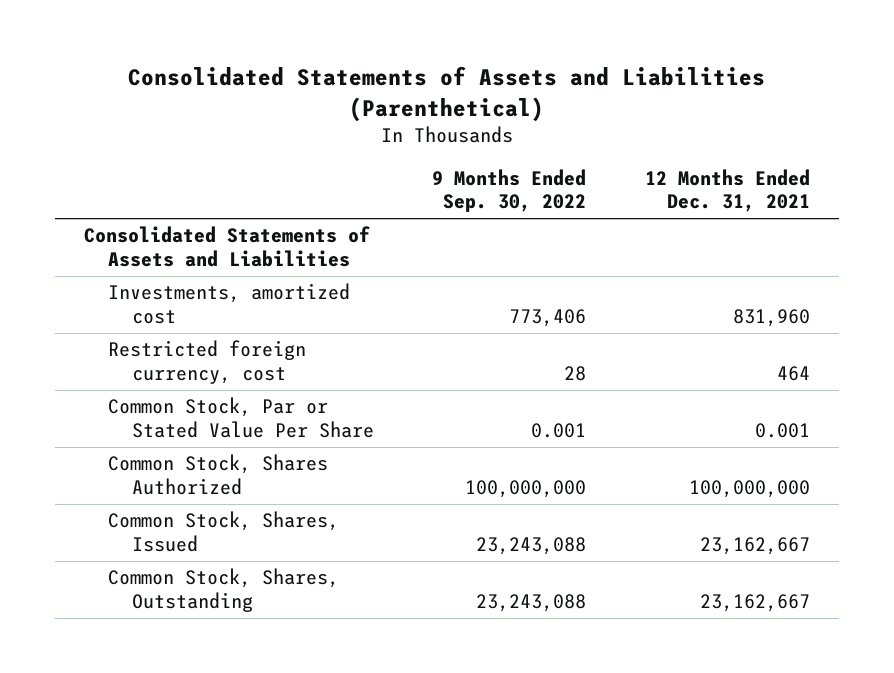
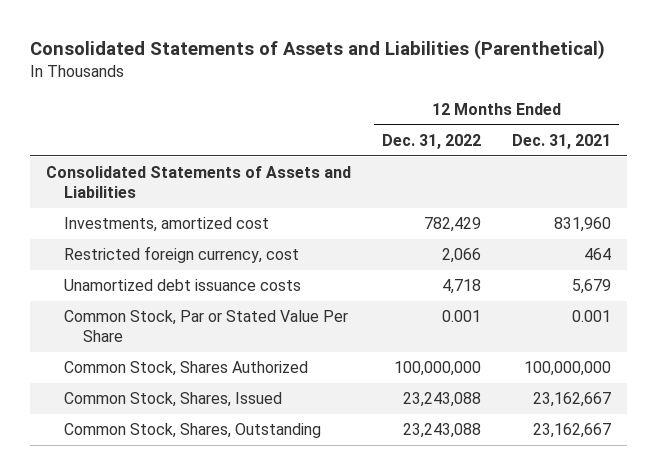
- | 9 Months Ended Sep. 30, 2022 | 12 Months Ended Dec. 31, 2021
+ | 12 Months Ended Dec. 31, 2022 | 12 Months Ended Dec. 31, 2021
+ Unamortized debt issuance costs | 4,718 | 5,679

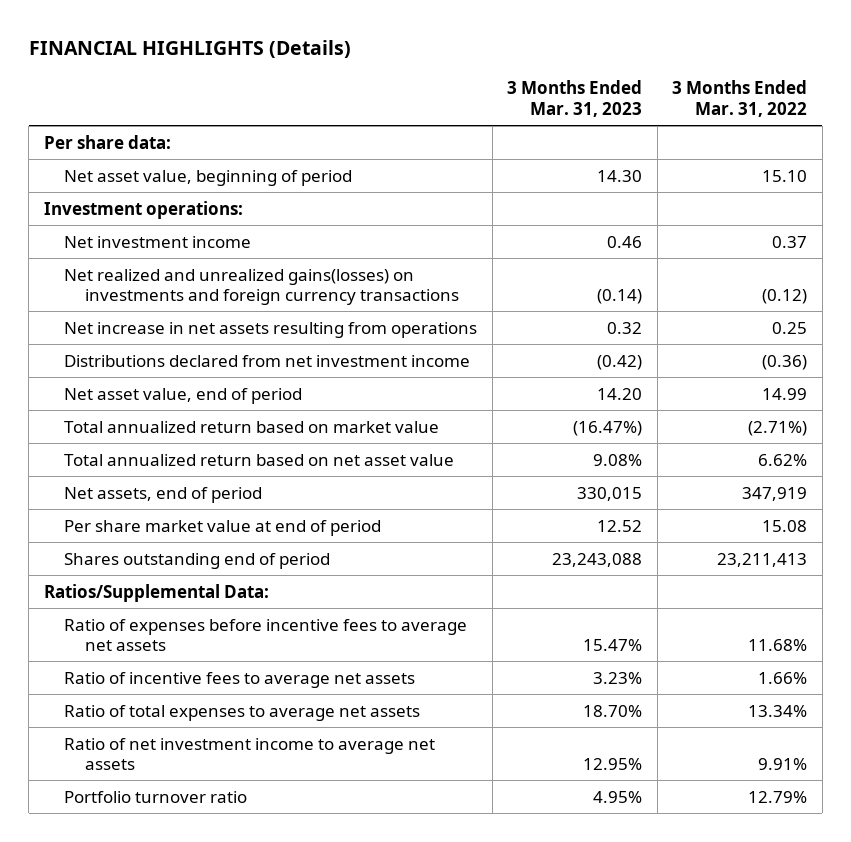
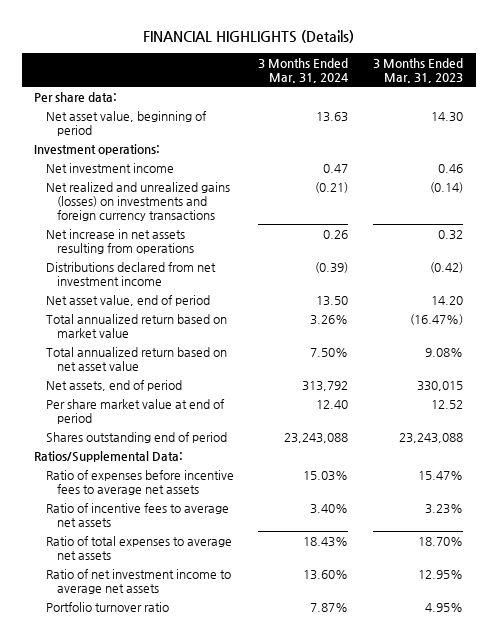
- | 3 Months Ended Mar. 31, 2023 | 3 Months Ended Mar. 31, 2022
+ | 3 Months Ended Mar. 31, 2024 | 3 Months Ended Mar. 31, 2023
- Net realized and unrealized gains(losses) on investments and foreign currency transactions | (0.14) | (0.12)
+ Net realized and unrealized gains (losses) on investments and foreign currency transactions | (0.21) | (0.14)

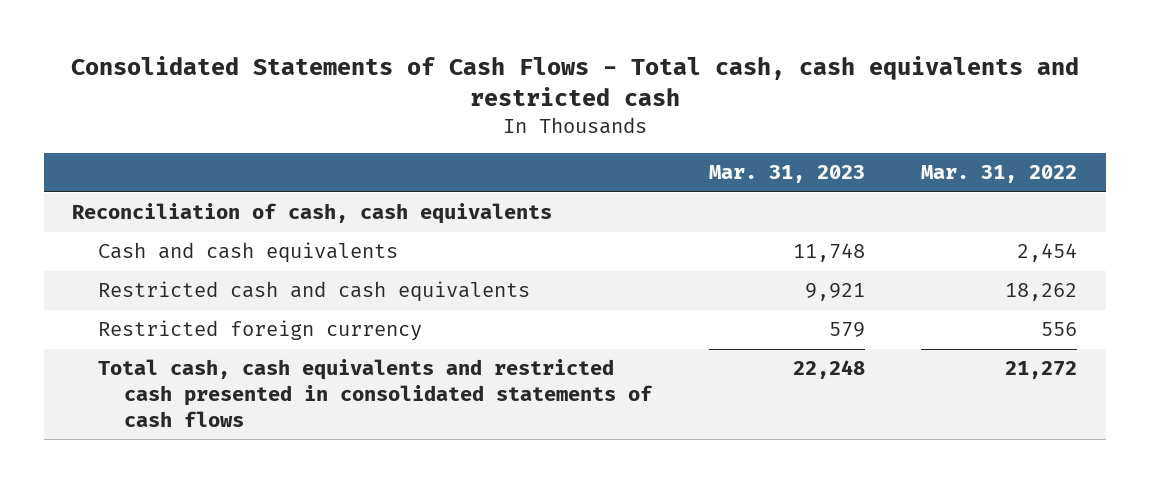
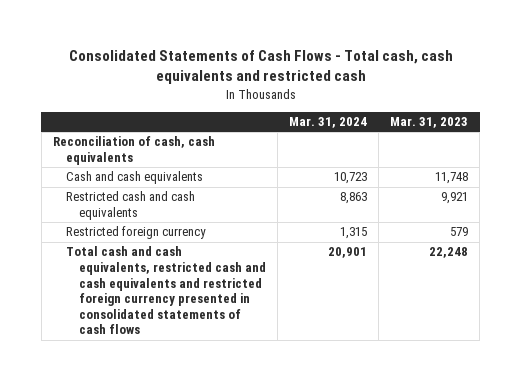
- | Mar. 31, 2023 | Mar. 31, 2022
+ | Mar. 31, 2024 | Mar. 31, 2023
- Total cash, cash equivalents and restricted cash presented in consolidated statements of cash flows | 22,248 | 21,272
+ Total cash and cash equivalents, restricted cash and cash equivalents and restricted foreign currency presented in consolidated statements of cash flows | 20,901 | 22,248

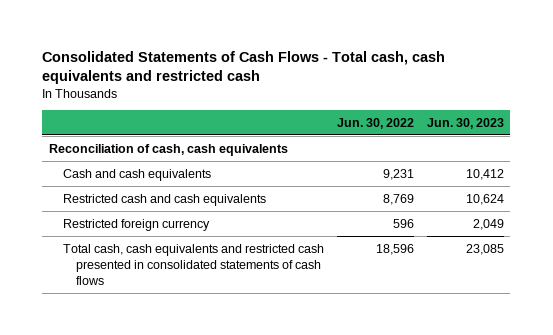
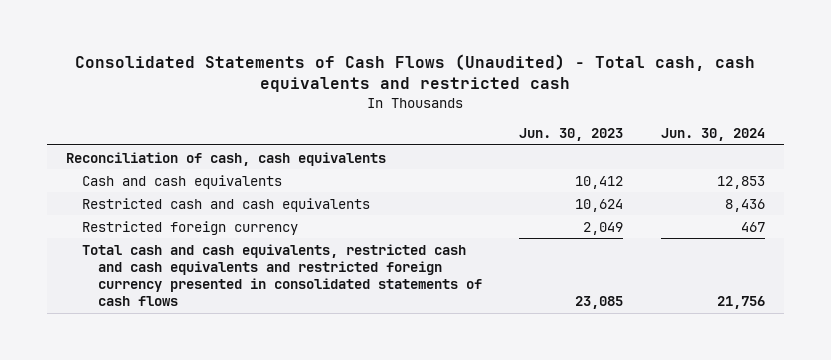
- Consolidated Statements of Cash Flows - Total cash, cash equivalents and restricted cash
+ Consolidated Statements of Cash Flows (Unaudited) - Total cash, cash equivalents and restricted cash
- | Jun. 30, 2022 | Jun. 30, 2023
+ | Jun. 30, 2023 | Jun. 30, 2024
- Total cash, cash equivalents and restricted cash presented in consolidated statements of cash flows | 18,596 | 23,085
+ Total cash and cash equivalents, restricted cash and cash equivalents and restricted foreign currency presented in consolidated statements of cash flows | 23,085 | 21,756

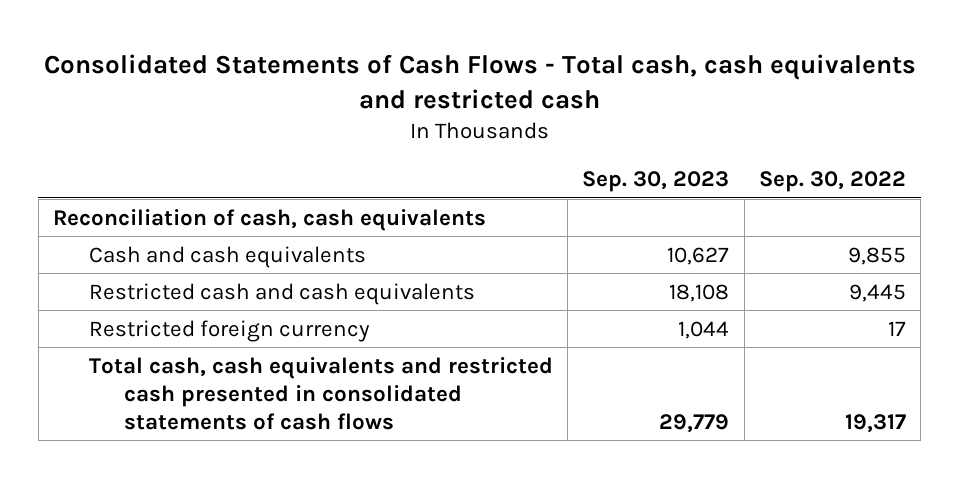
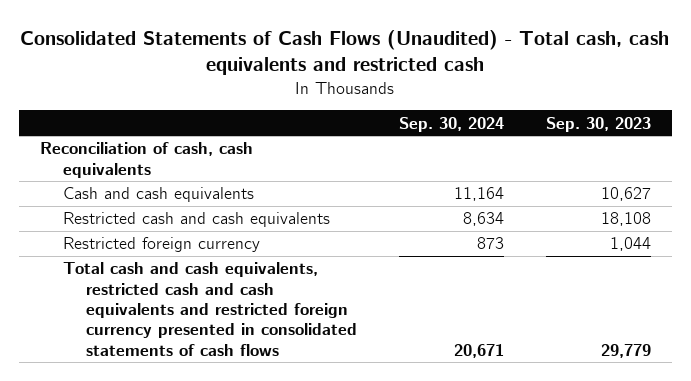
- Consolidated Statements of Cash Flows - Total cash, cash equivalents and restricted cash
+ Consolidated Statements of Cash Flows (Unaudited) - Total cash, cash equivalents and restricted cash
- | Sep. 30, 2023 | Sep. 30, 2022
+ | Sep. 30, 2024 | Sep. 30, 2023
- Total cash, cash equivalents and restricted cash presented in consolidated statements of cash flows | 29,779 | 19,317
+ Total cash and cash equivalents, restricted cash and cash equivalents and restricted foreign currency presented in consolidated statements of cash flows | 20,671 | 29,779

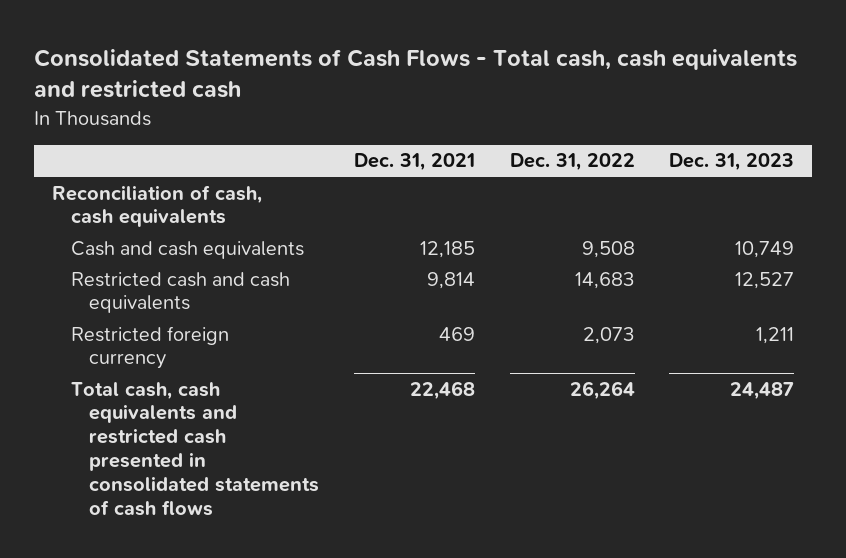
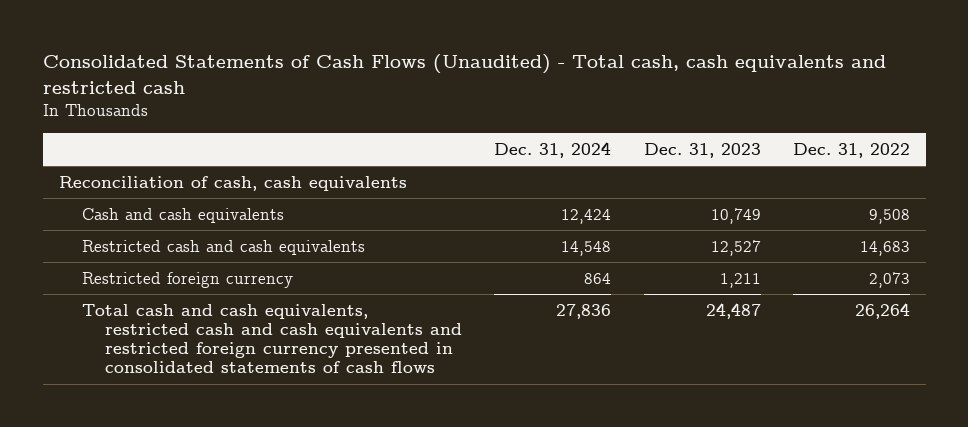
- Consolidated Statements of Cash Flows - Total cash, cash equivalents and restricted cash
+ Consolidated Statements of Cash Flows (Unaudited) - Total cash, cash equivalents and restricted cash
- | Dec. 31, 2021 | Dec. 31, 2022 | Dec. 31, 2023
+ | Dec. 31, 2024 | Dec. 31, 2023 | Dec. 31, 2022
- Total cash, cash equivalents and restricted cash presented in consolidated statements of cash flows | 22,468 | 26,264 | 24,487
+ Total cash and cash equivalents, restricted cash and cash equivalents and restricted foreign currency presented in consolidated statements of cash flows | 27,836 | 24,487 | 26,264

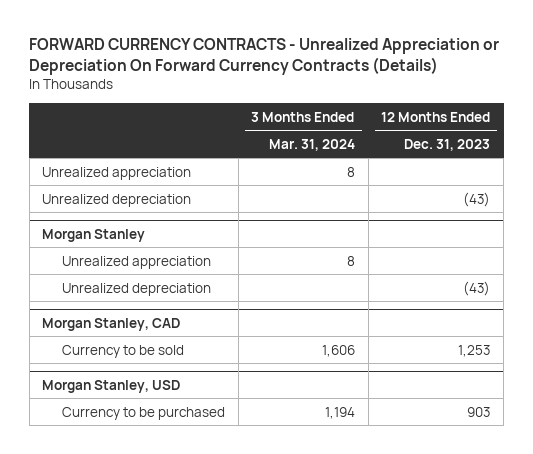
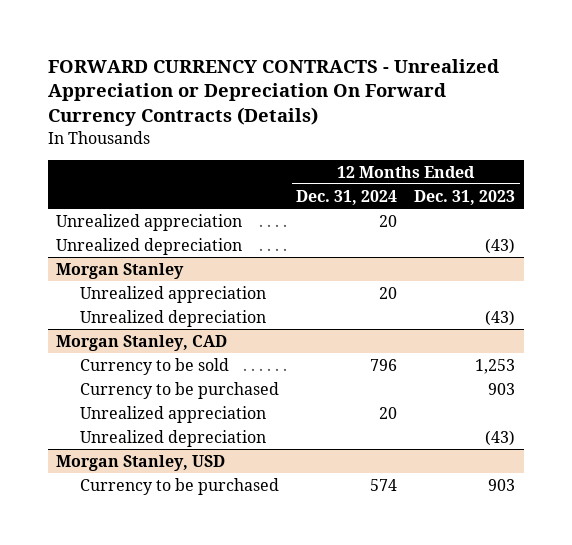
- | 3 Months Ended Mar. 31, 2024 | 12 Months Ended Dec. 31, 2023
+ | 12 Months Ended Dec. 31, 2024 | 12 Months Ended Dec. 31, 2023
@ Morgan Stanley, CAD
+ Currency to be purchased | | 903
+ Unrealized appreciation | 20 |
+ Unrealized depreciation | | (43)

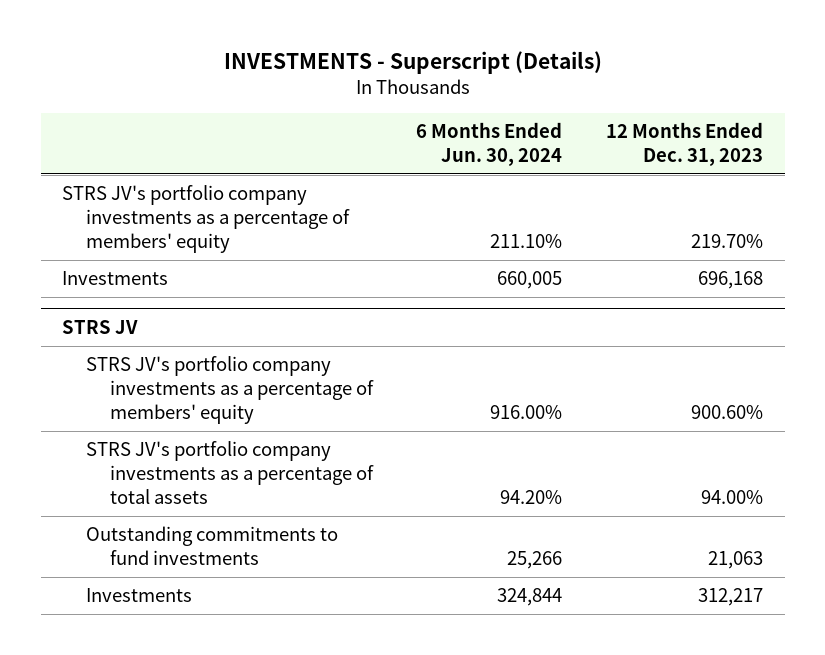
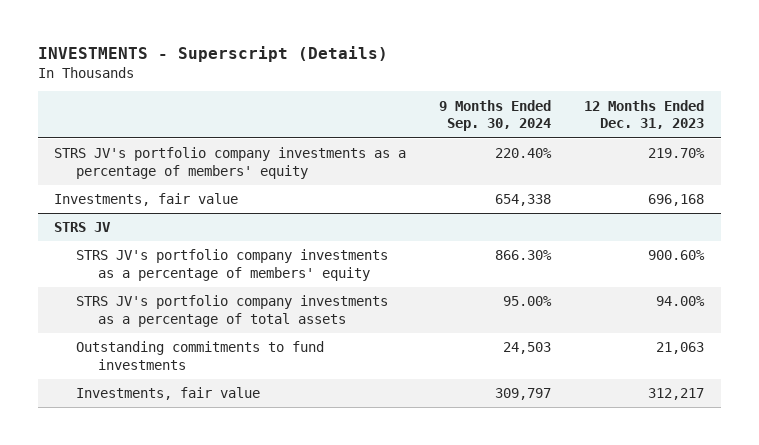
- | 6 Months Ended Jun. 30, 2024 | 12 Months Ended Dec. 31, 2023
+ | 9 Months Ended Sep. 30, 2024 | 12 Months Ended Dec. 31, 2023
- Investments | 660,005 | 696,168
+ Investments, fair value | 654,338 | 696,168
@ STRS JV
- Investments | 324,844 | 312,217
+ Investments, fair value | 309,797 | 312,217

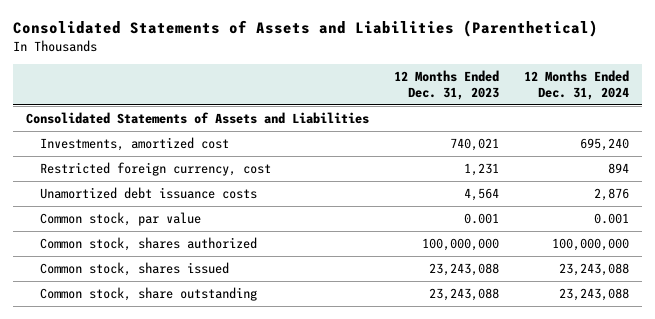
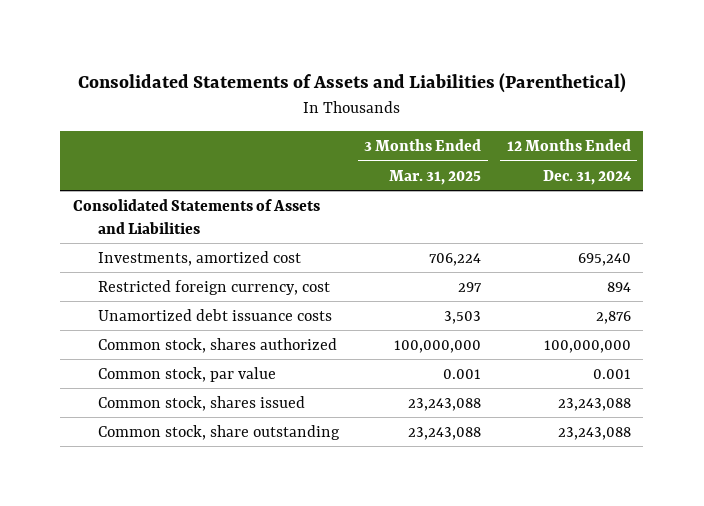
- | 12 Months Ended Dec. 31, 2023 | 12 Months Ended Dec. 31, 2024
+ | 3 Months Ended Mar. 31, 2025 | 12 Months Ended Dec. 31, 2024
moved down: Common stock, par value | 0.001 | 0.001

